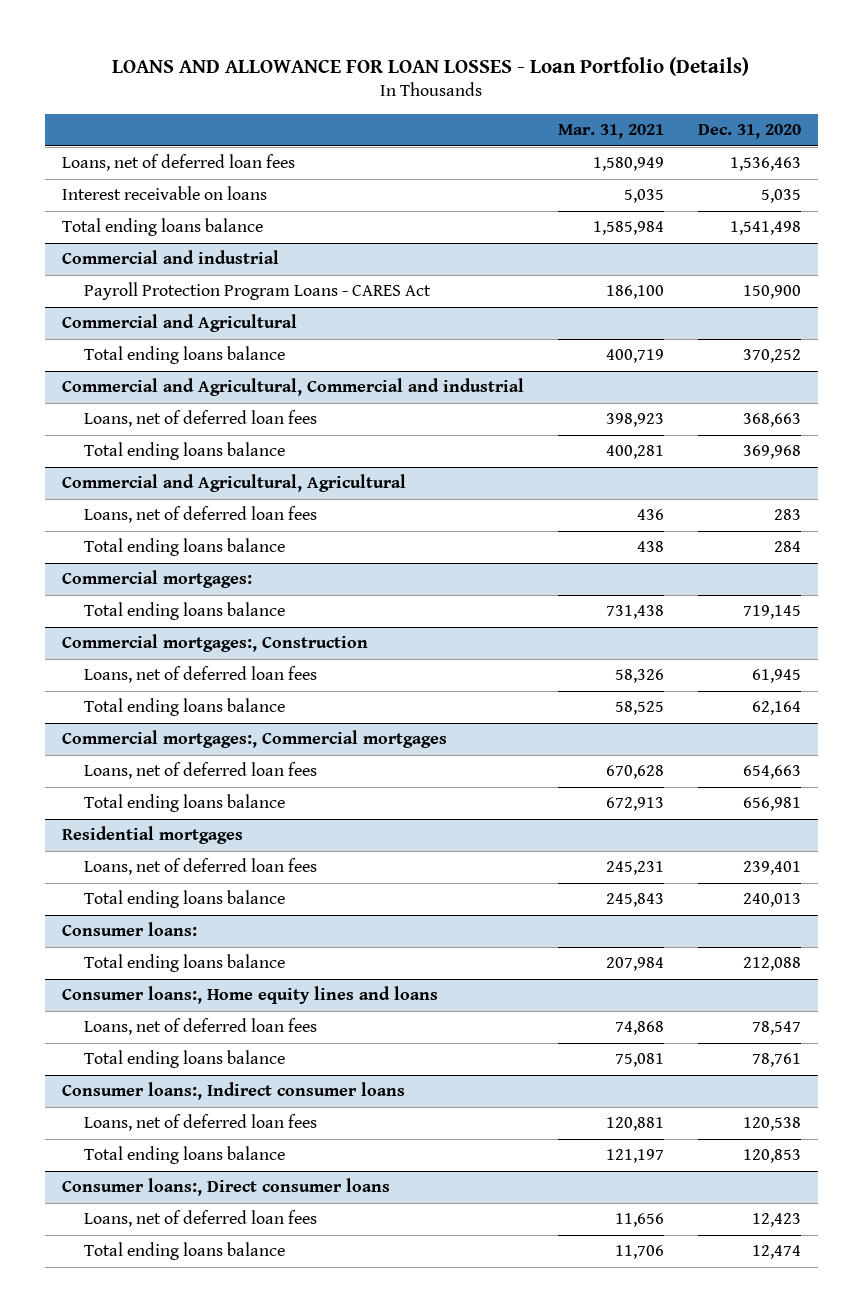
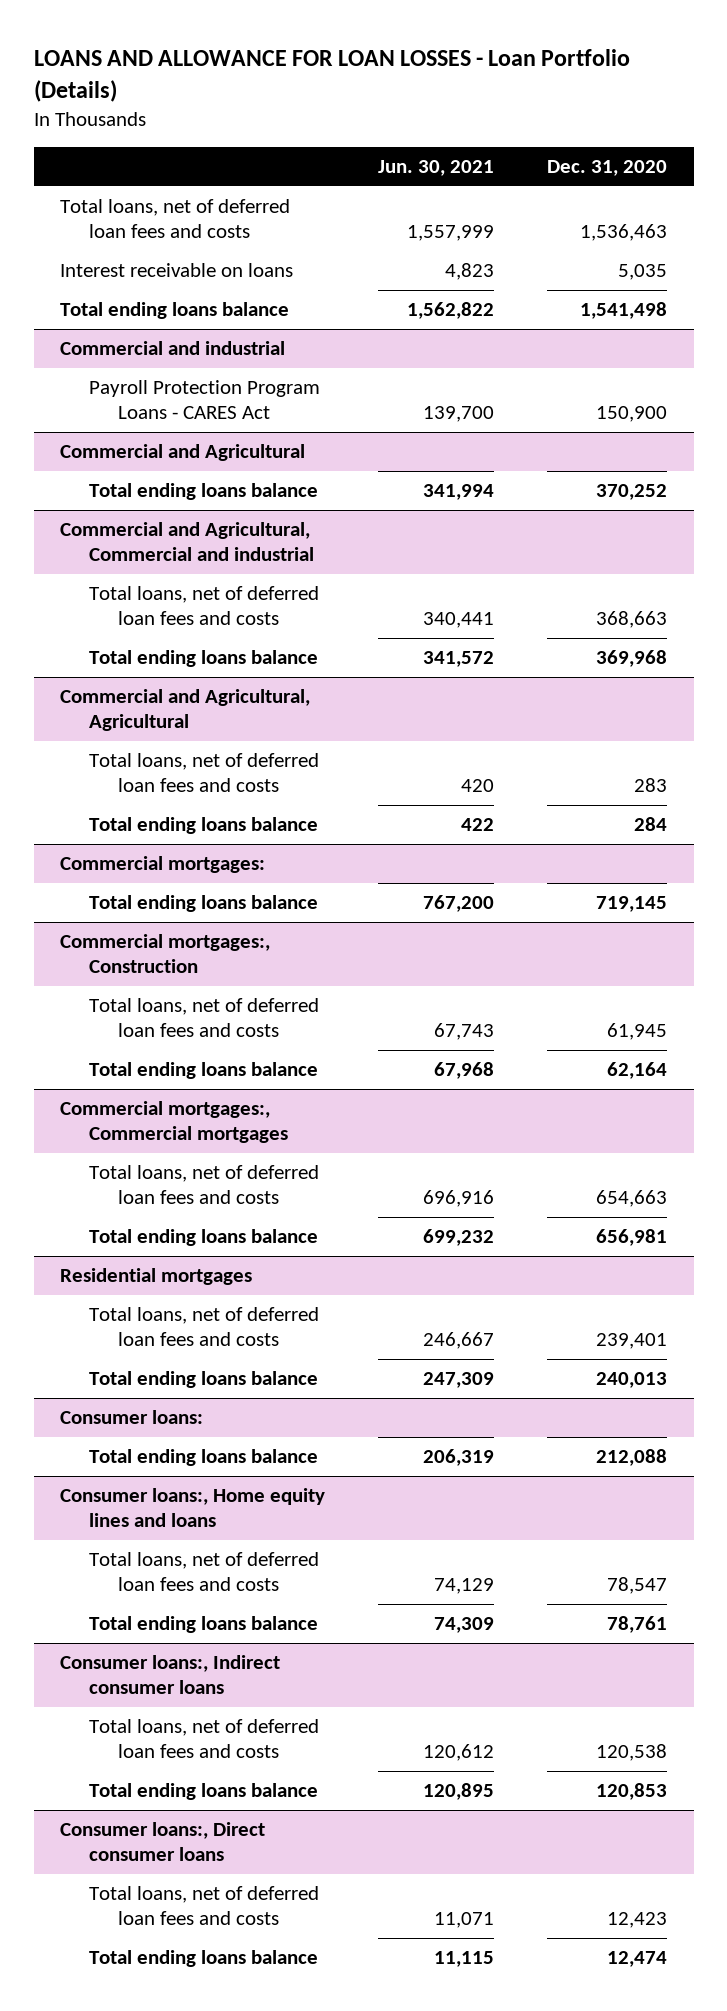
- | Mar. 31, 2021 | Dec. 31, 2020
+ | Jun. 30, 2021 | Dec. 31, 2020
- Loans, net of deferred loan fees | 1,580,949 | 1,536,463
+ Total loans, net of deferred loan fees and costs | 1,557,999 | 1,536,463
@ Commercial and Agricultural, Commercial and industrial
- Loans, net of deferred loan fees | 398,923 | 368,663
+ Total loans, net of deferred loan fees and costs | 340,441 | 368,663
@ Commercial and Agricultural, Agricultural
- Loans, net of deferred loan fees | 436 | 283
+ Total loans, net of deferred loan fees and costs | 420 | 283
@ Commercial mortgages:, Construction
- Loans, net of deferred loan fees | 58,326 | 61,945
+ Total loans, net of deferred loan fees and costs | 67,743 | 61,945
@ Commercial mortgages:, Commercial mortgages
- Loans, net of deferred loan fees | 670,628 | 654,663
+ Total loans, net of deferred loan fees and costs | 696,916 | 654,663
@ Residential mortgages
- Loans, net of deferred loan fees | 245,231 | 239,401
+ Total loans, net of deferred loan fees and costs | 246,667 | 239,401
@ Consumer loans:, Home equity lines and loans
- Loans, net of deferred loan fees | 74,868 | 78,547
+ Total loans, net of deferred loan fees and costs | 74,129 | 78,547
@ Consumer loans:, Indirect consumer loans
- Loans, net of deferred loan fees | 120,881 | 120,538
+ Total loans, net of deferred loan fees and costs | 120,612 | 120,538
@ Consumer loans:, Direct consumer loans
- Loans, net of deferred loan fees | 11,656 | 12,423
+ Total loans, net of deferred loan fees and costs | 11,071 | 12,423

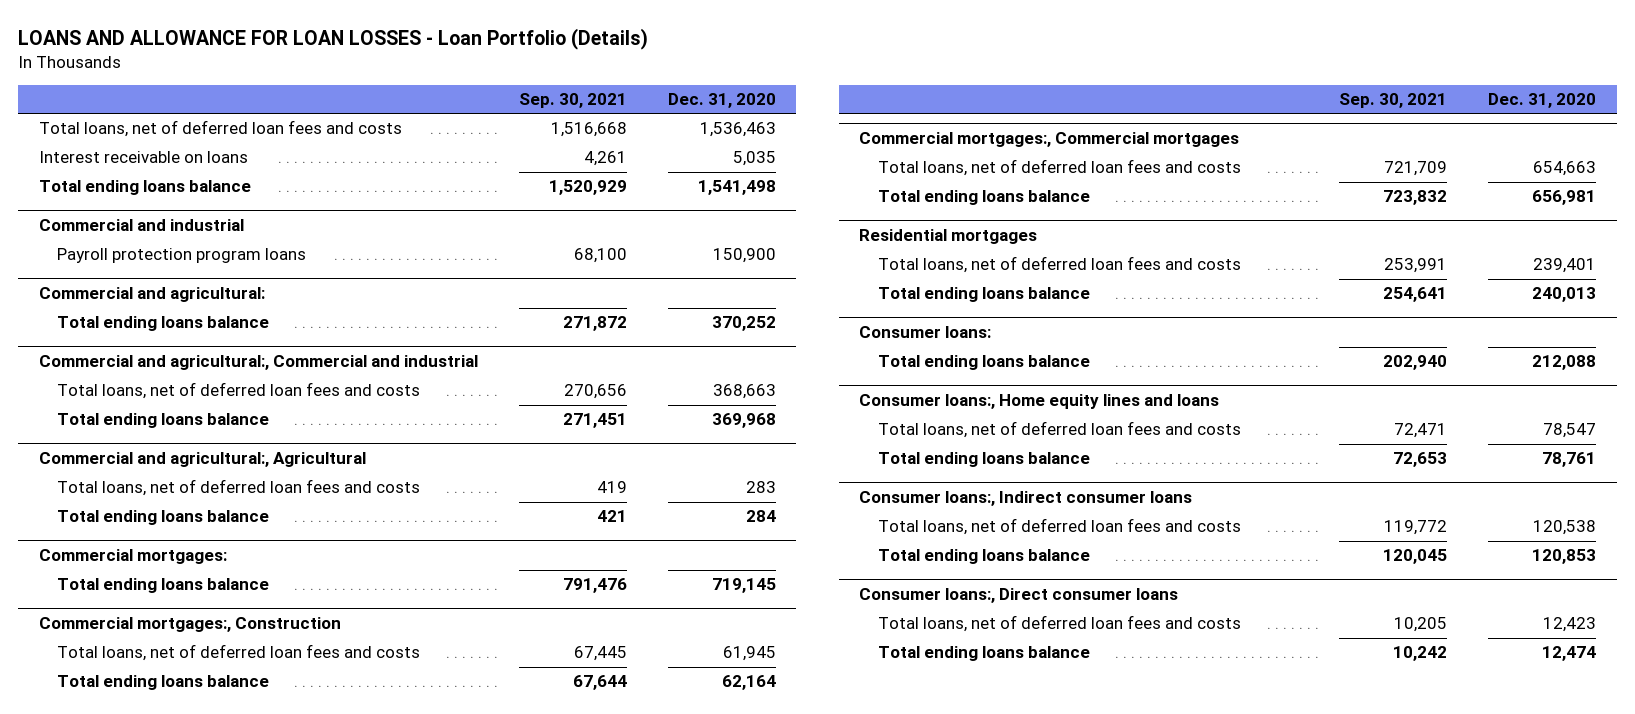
- | Jun. 30, 2021 | Dec. 31, 2020
+ | Sep. 30, 2021 | Dec. 31, 2020
@ Commercial and industrial
- Payroll Protection Program Loans - CARES Act | 139,700 | 150,900
- Commercial and Agricultural
@ Commercial and industrial
+ Payroll protection program loans | 68,100 | 150,900
+ Commercial and agricultural:
- Commercial and Agricultural, Commercial and industrial
+ Commercial and agricultural:, Commercial and industrial
- Commercial and Agricultural, Agricultural
+ Commercial and agricultural:, Agricultural

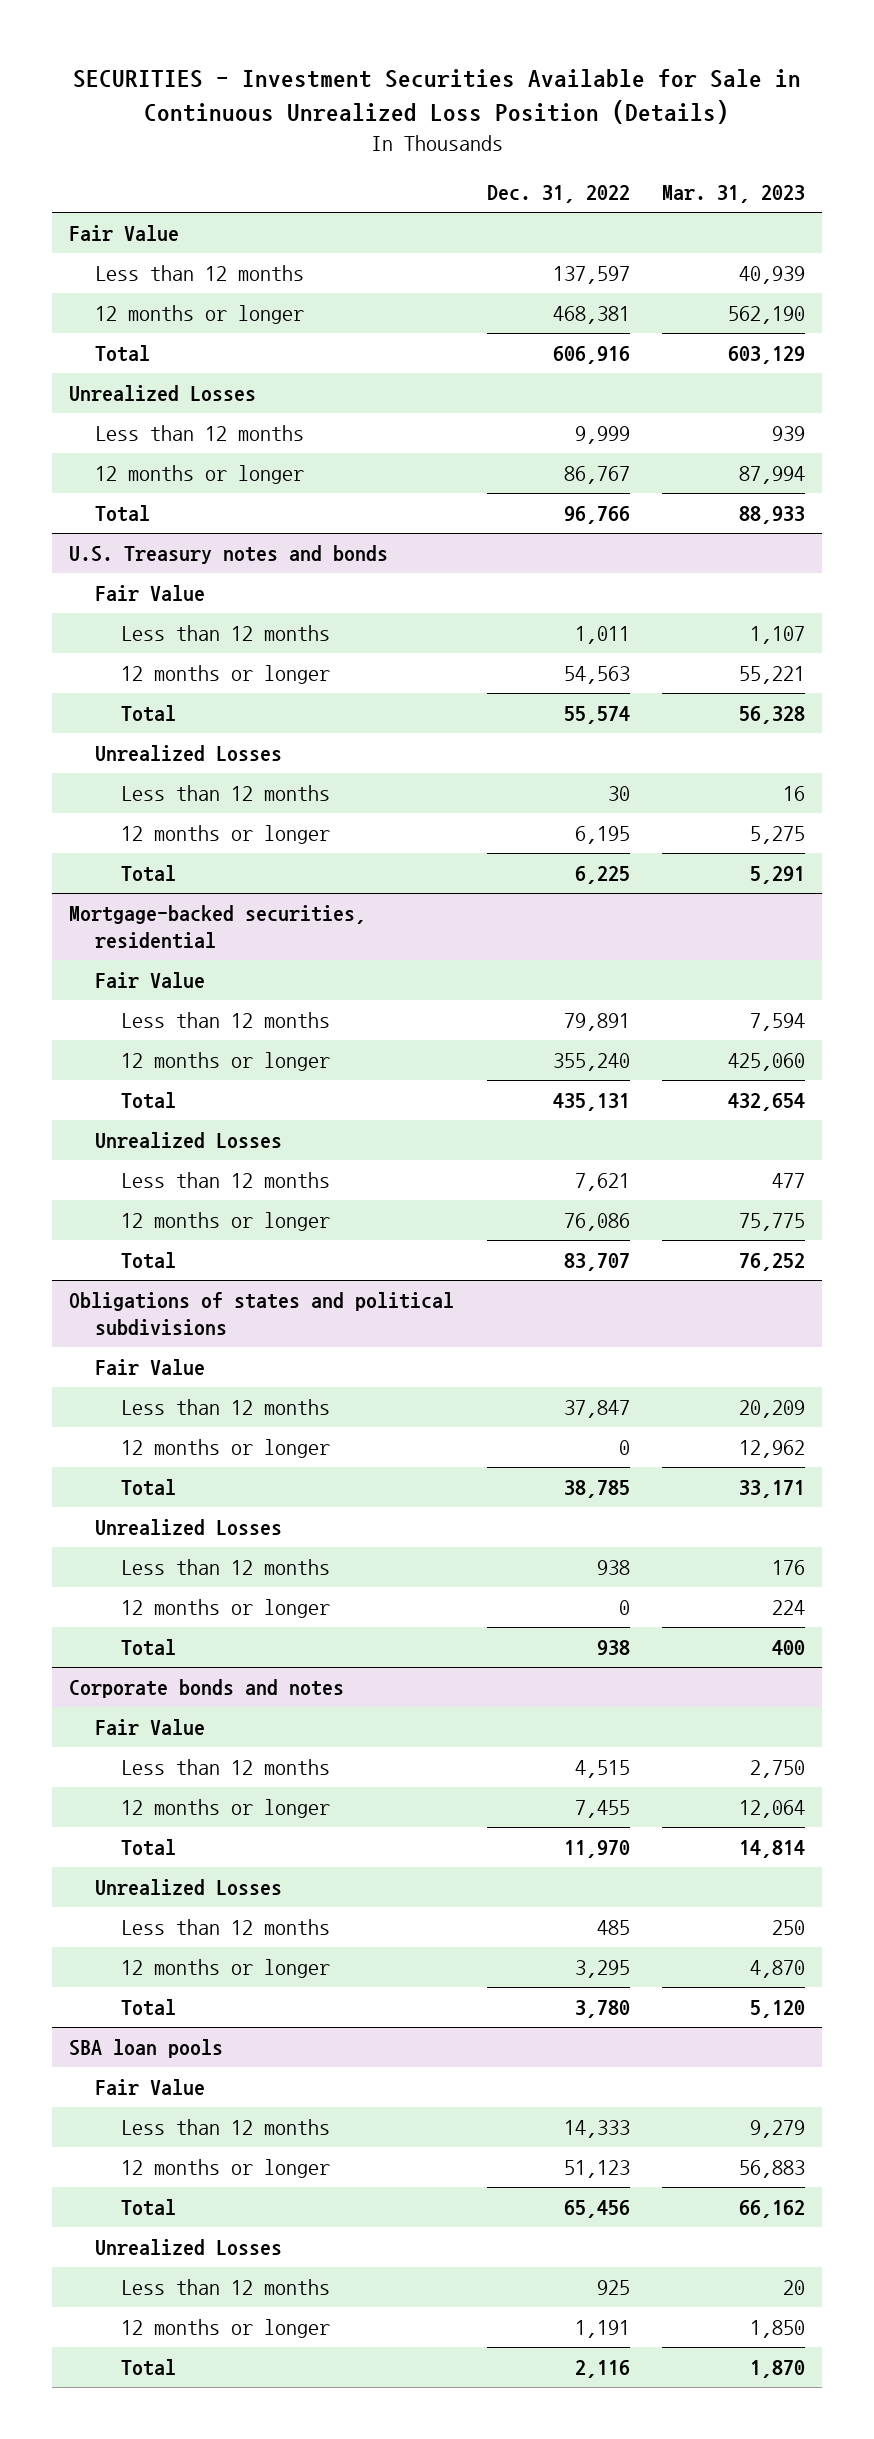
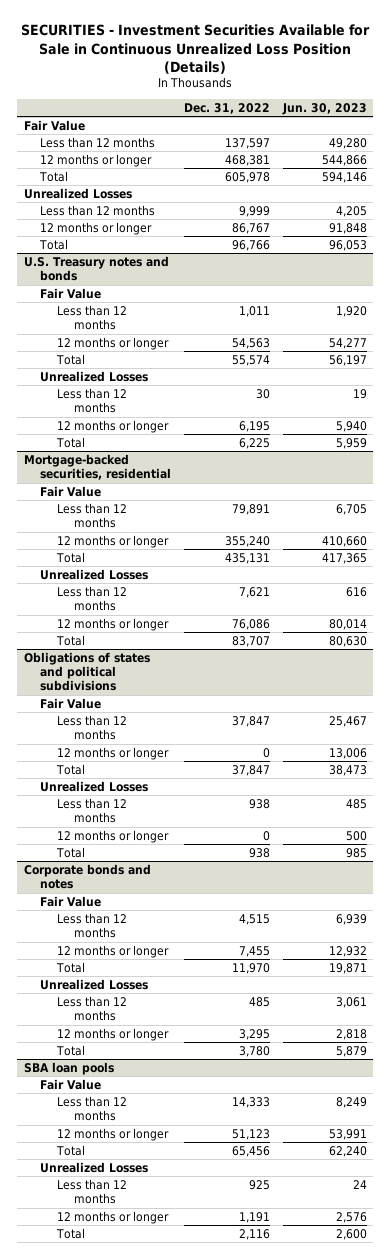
- | Dec. 31, 2022 | Mar. 31, 2023
+ | Dec. 31, 2022 | Jun. 30, 2023
- Total | 606,916 | 603,129
+ Total | 605,978 | 594,146
@ Obligations of states and political subdivisions
- Total | 38,785 | 33,171
+ Total | 37,847 | 38,473

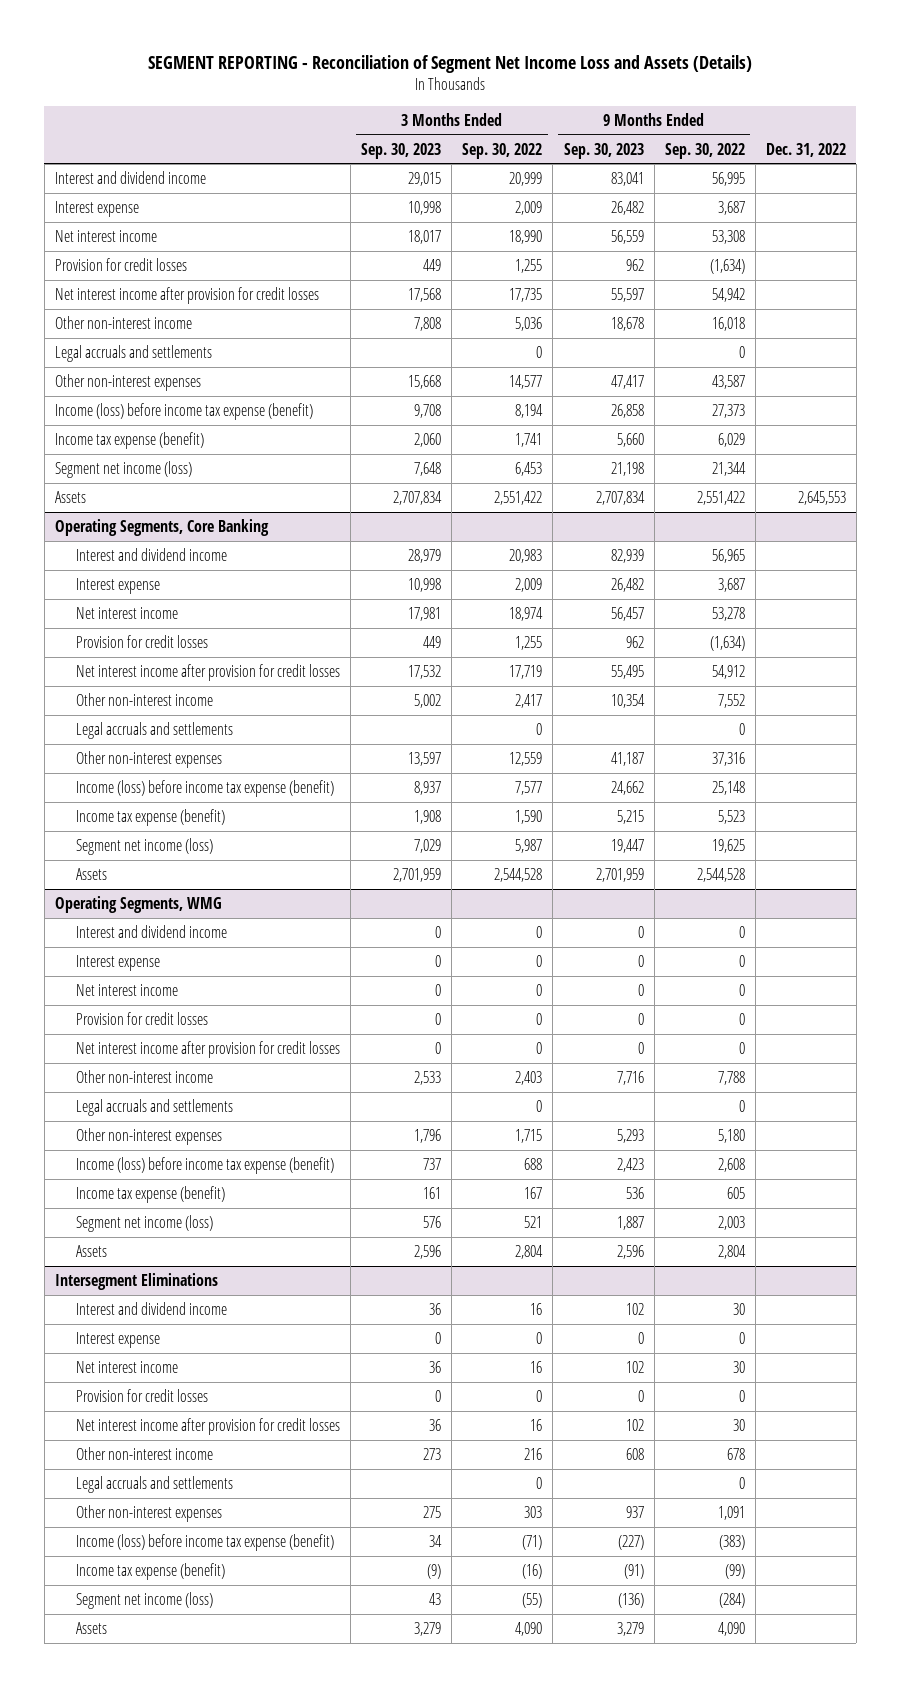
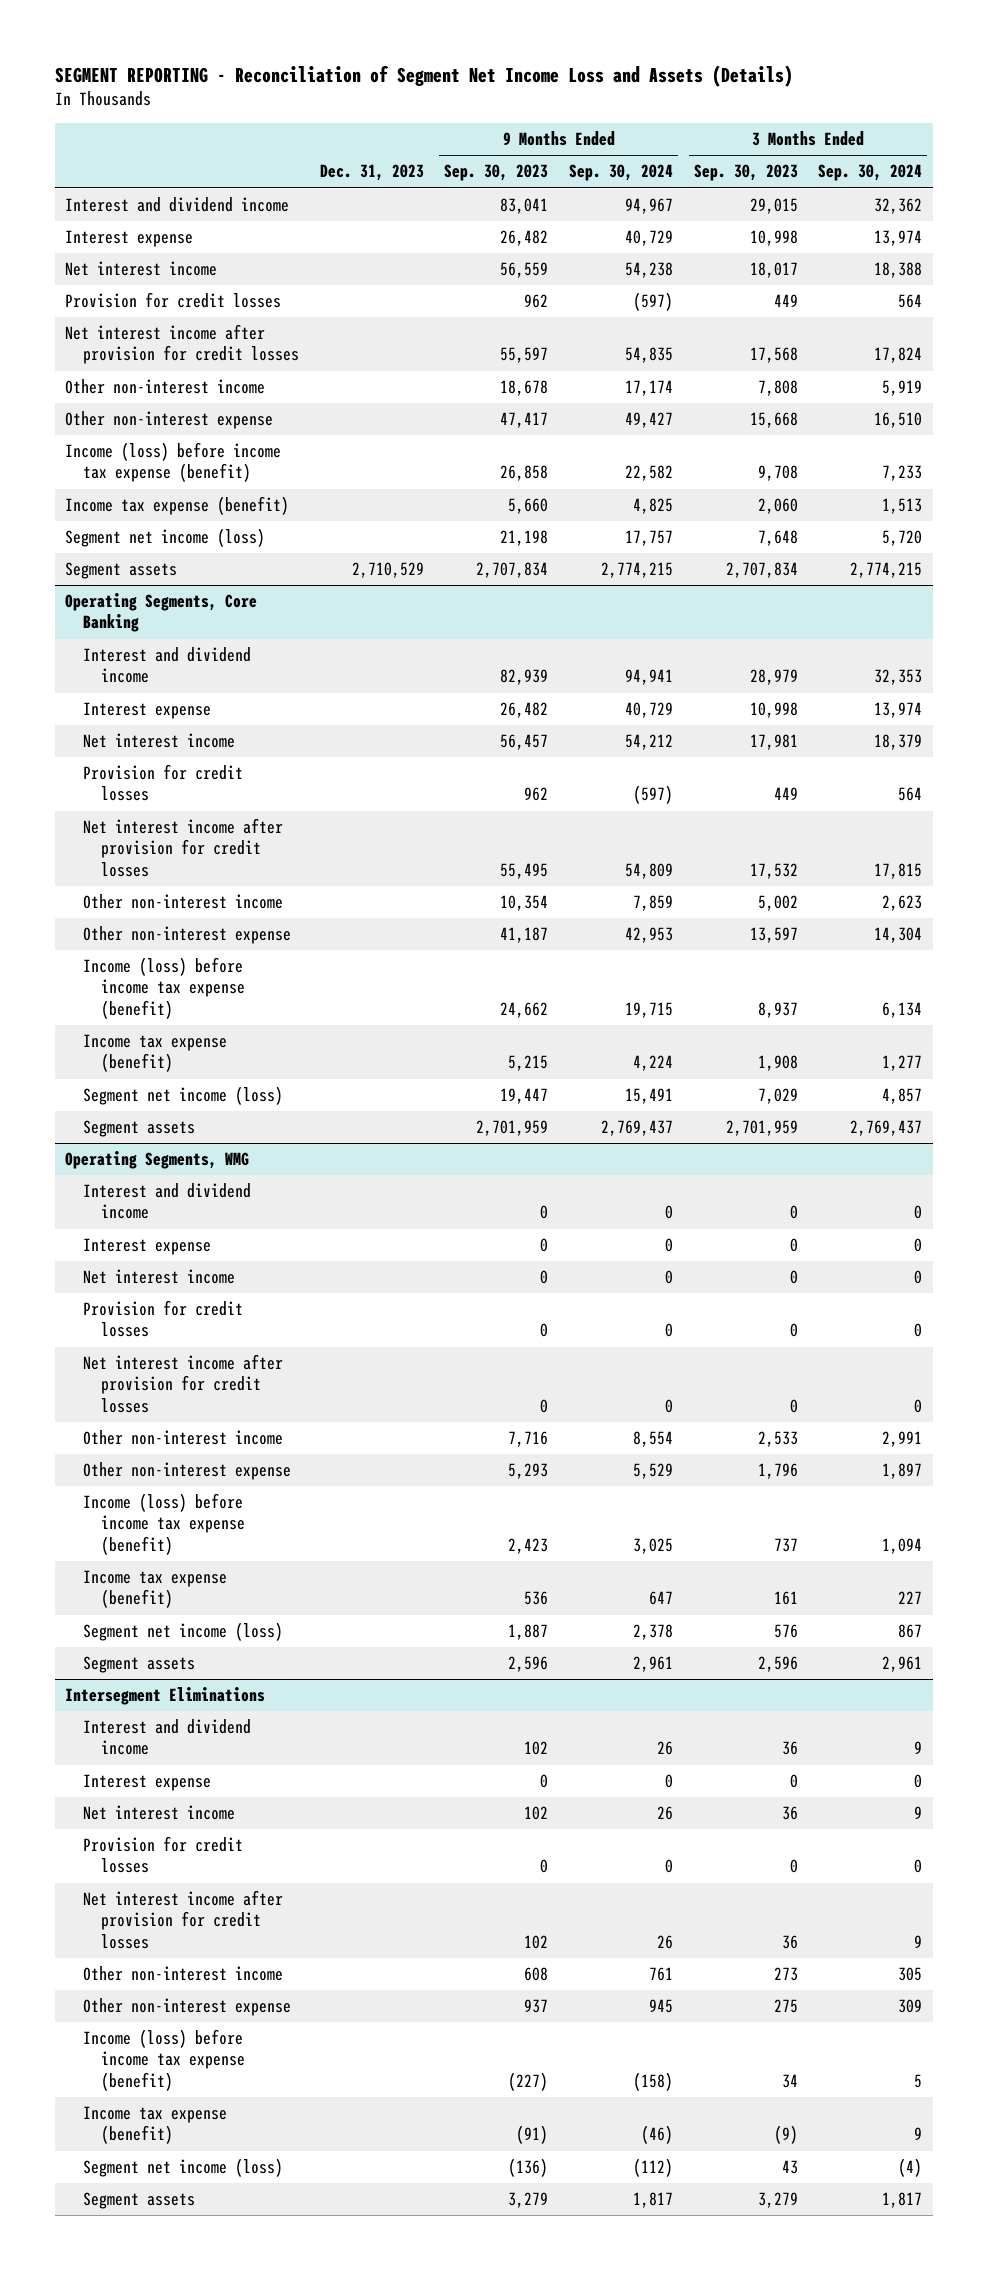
- | 3 Months Ended Sep. 30, 2023 | 3 Months Ended Sep. 30, 2022 | 9 Months Ended Sep. 30, 2023 | 9 Months Ended Sep. 30, 2022 | Dec. 31, 2022
+ | Dec. 31, 2023 | 9 Months Ended Sep. 30, 2023 | 9 Months Ended Sep. 30, 2024 | 3 Months Ended Sep. 30, 2023 | 3 Months Ended Sep. 30, 2024
- Legal accruals and settlements | | 0 | | 0 |
- Other non-interest expenses | 15,668 | 14,577 | 47,417 | 43,587 |
+ Other non-interest expense | | 47,417 | 49,427 | 15,668 | 16,510
- Assets | 2,707,834 | 2,551,422 | 2,707,834 | 2,551,422 | 2,645,553
+ Segment assets | 2,710,529 | 2,707,834 | 2,774,215 | 2,707,834 | 2,774,215
@ Operating Segments, Core Banking
- Legal accruals and settlements | | 0 | | 0 |
- Other non-interest expenses | 13,597 | 12,559 | 41,187 | 37,316 |
+ Other non-interest expense | | 41,187 | 42,953 | 13,597 | 14,304
- Assets | 2,701,959 | 2,544,528 | 2,701,959 | 2,544,528 |
+ Segment assets | | 2,701,959 | 2,769,437 | 2,701,959 | 2,769,437
@ Operating Segments, WMG
- Legal accruals and settlements | | 0 | | 0 |
- Other non-interest expenses | 1,796 | 1,715 | 5,293 | 5,180 |
+ Other non-interest expense | | 5,293 | 5,529 | 1,796 | 1,897
- Assets | 2,596 | 2,804 | 2,596 | 2,804 |
+ Segment assets | | 2,596 | 2,961 | 2,596 | 2,961
@ Intersegment Eliminations
- Legal accruals and settlements | | 0 | | 0 |
- Other non-interest expenses | 275 | 303 | 937 | 1,091 |
+ Other non-interest expense | | 937 | 945 | 275 | 309
- Assets | 3,279 | 4,090 | 3,279 | 4,090 |
+ Segment assets | | 3,279 | 1,817 | 3,279 | 1,817

